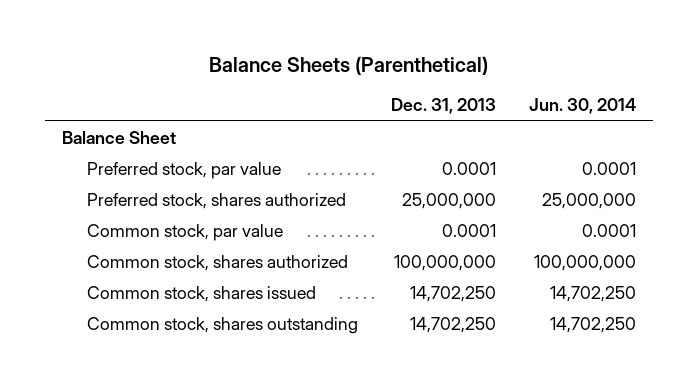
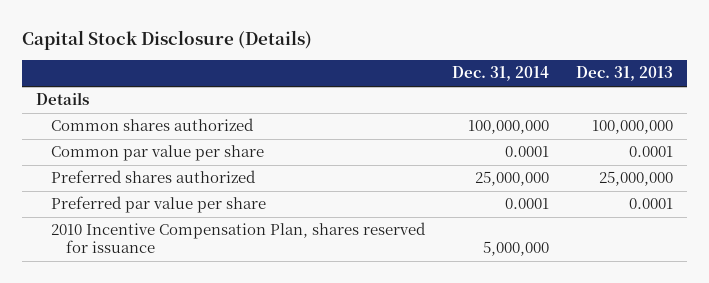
- Balance Sheets (Parenthetical)
+ Capital Stock Disclosure (Details)
- | Dec. 31, 2013 | Jun. 30, 2014
+ | Dec. 31, 2014 | Dec. 31, 2013
- Balance Sheet
- Preferred stock, par value | 0.0001 | 0.0001
- Preferred stock, shares authorized | 25,000,000 | 25,000,000
- Common stock, par value | 0.0001 | 0.0001
- Common stock, shares authorized | 100,000,000 | 100,000,000
- Common stock, shares issued | 14,702,250 | 14,702,250
- Common stock, shares outstanding | 14,702,250 | 14,702,250
+ Details
+ Common shares authorized | 100,000,000 | 100,000,000
+ Common par value per share | 0.0001 | 0.0001
+ Preferred shares authorized | 25,000,000 | 25,000,000
+ Preferred par value per share | 0.0001 | 0.0001
+ 2010 Incentive Compensation Plan, shares reserved for issuance | 5,000,000 |

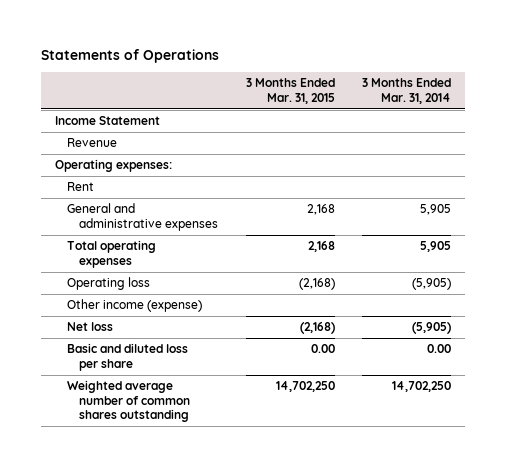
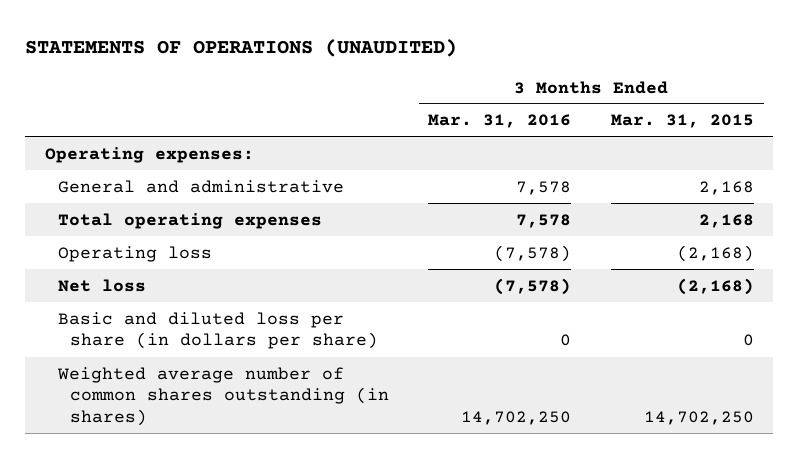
- Statements of Operations
+ STATEMENTS OF OPERATIONS (UNAUDITED)
- | 3 Months Ended Mar. 31, 2015 | 3 Months Ended Mar. 31, 2014
+ | 3 Months Ended Mar. 31, 2016 | 3 Months Ended Mar. 31, 2015
- Income Statement
- Revenue
- Rent
- General and administrative expenses | 2,168 | 5,905
+ General and administrative | 7,578 | 2,168
- Other income (expense)
- Basic and diluted loss per share | 0.00 | 0.00
- Weighted average number of common shares outstanding | 14,702,250 | 14,702,250
+ Basic and diluted loss per share (in dollars per share) | 0 | 0
+ Weighted average number of common shares outstanding (in shares) | 14,702,250 | 14,702,250

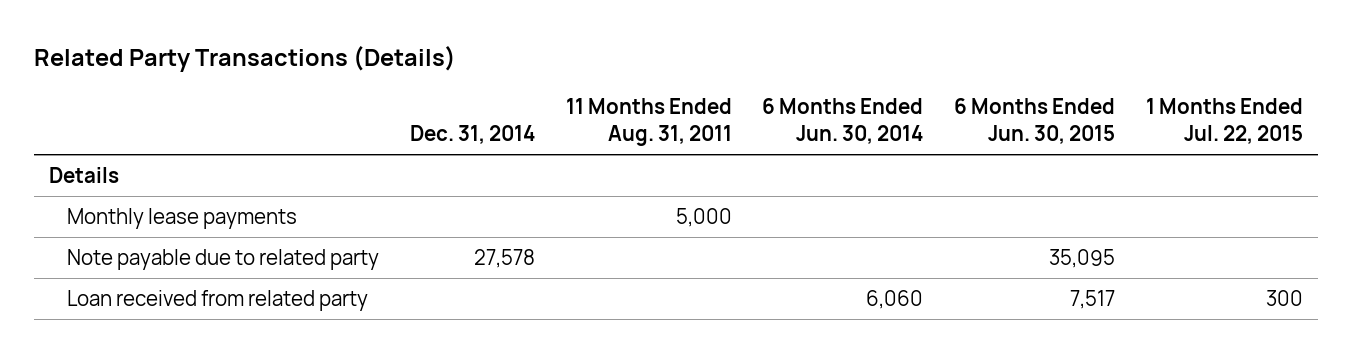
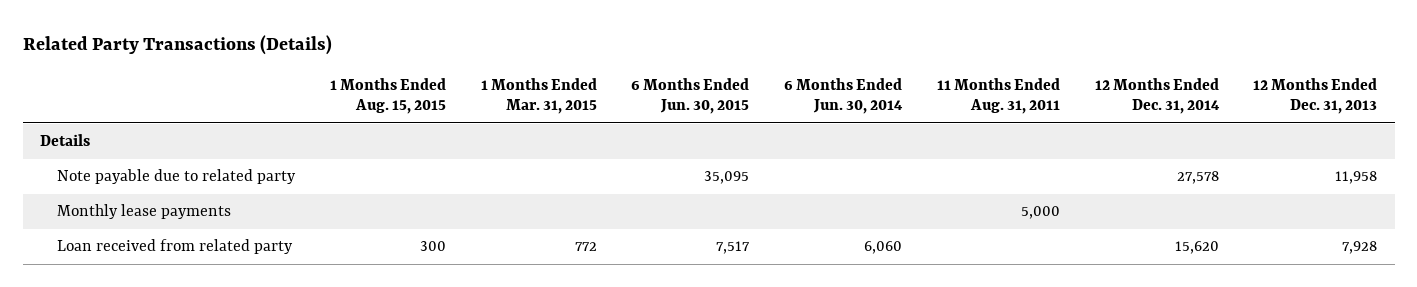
- | Dec. 31, 2014 | 11 Months Ended Aug. 31, 2011 | 6 Months Ended Jun. 30, 2014 | 6 Months Ended Jun. 30, 2015 | 1 Months Ended Jul. 22, 2015
+ | 1 Months Ended Aug. 15, 2015 | 1 Months Ended Mar. 31, 2015 | 6 Months Ended Jun. 30, 2015 | 6 Months Ended Jun. 30, 2014 | 11 Months Ended Aug. 31, 2011 | 12 Months Ended Dec. 31, 2014 | 12 Months Ended Dec. 31, 2013
moved down: Monthly lease payments | | | | | 5,000 | |

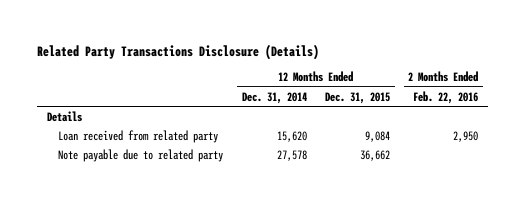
- Related Party Transactions (Details)
+ Related Party Transactions Disclosure (Details)
- | 1 Months Ended Aug. 15, 2015 | 1 Months Ended Mar. 31, 2015 | 6 Months Ended Jun. 30, 2015 | 6 Months Ended Jun. 30, 2014 | 11 Months Ended Aug. 31, 2011 | 12 Months Ended Dec. 31, 2014 | 12 Months Ended Dec. 31, 2013
+ | 12 Months Ended Dec. 31, 2014 | 12 Months Ended Dec. 31, 2015 | 2 Months Ended Feb. 22, 2016
- Monthly lease payments | | | | | 5,000 | |
moved down: Note payable due to related party | 27,578 | 36,662 |

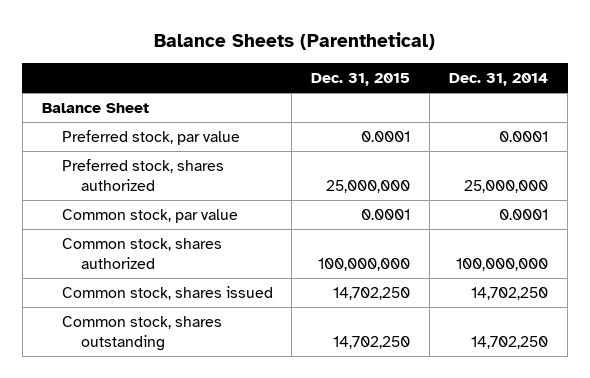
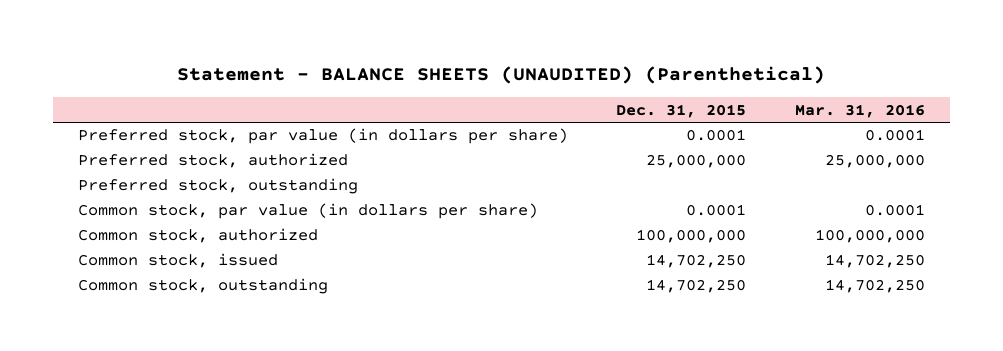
- Balance Sheets (Parenthetical)
+ Statement - BALANCE SHEETS (UNAUDITED) (Parenthetical)
- | Dec. 31, 2015 | Dec. 31, 2014
+ | Dec. 31, 2015 | Mar. 31, 2016
- Balance Sheet
- Preferred stock, par value | 0.0001 | 0.0001
- Preferred stock, shares authorized | 25,000,000 | 25,000,000
- Common stock, par value | 0.0001 | 0.0001
- Common stock, shares authorized | 100,000,000 | 100,000,000
- Common stock, shares issued | 14,702,250 | 14,702,250
- Common stock, shares outstanding | 14,702,250 | 14,702,250
+ Preferred stock, par value (in dollars per share) | 0.0001 | 0.0001
+ Preferred stock, authorized | 25,000,000 | 25,000,000
+ Preferred stock, outstanding
+ Common stock, par value (in dollars per share) | 0.0001 | 0.0001
+ Common stock, authorized | 100,000,000 | 100,000,000
+ Common stock, issued | 14,702,250 | 14,702,250
+ Common stock, outstanding | 14,702,250 | 14,702,250

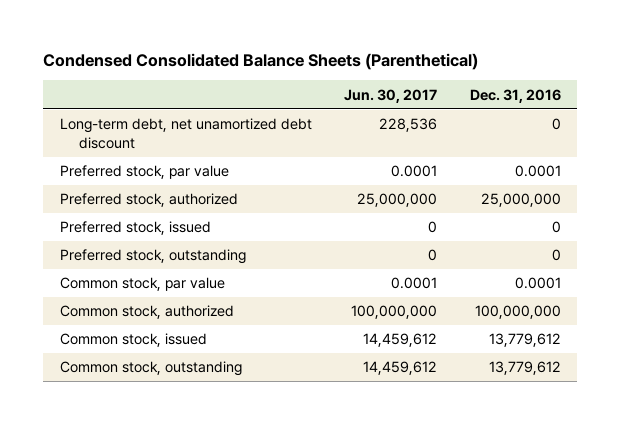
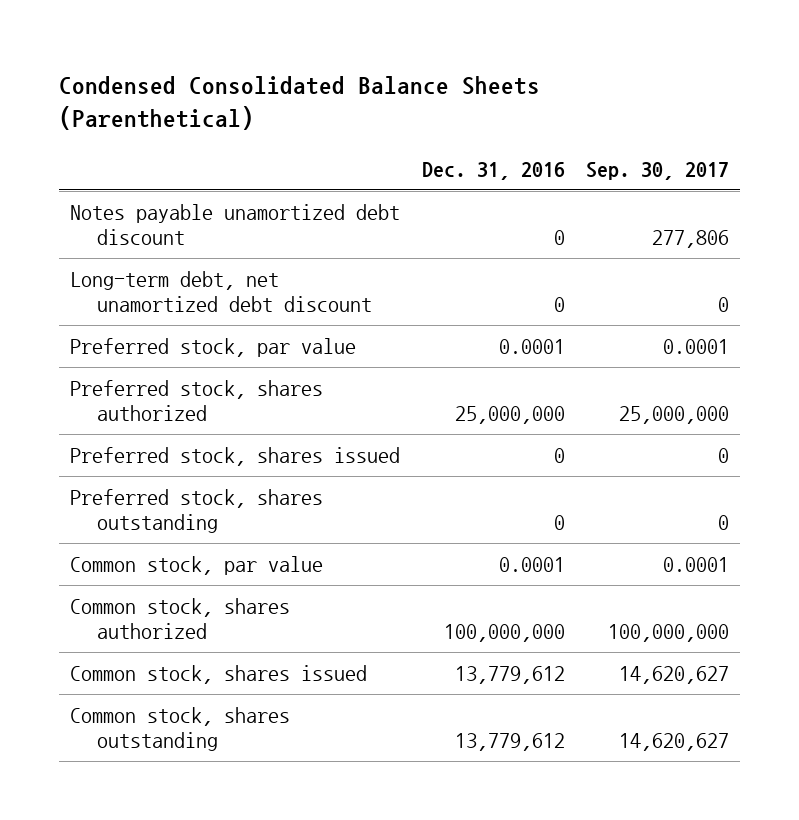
- | Jun. 30, 2017 | Dec. 31, 2016
+ | Dec. 31, 2016 | Sep. 30, 2017
+ Notes payable unamortized debt discount | 0 | 277,806
- Preferred stock, authorized | 25,000,000 | 25,000,000
- Preferred stock, issued | 0 | 0
- Preferred stock, outstanding | 0 | 0
+ Preferred stock, shares authorized | 25,000,000 | 25,000,000
+ Preferred stock, shares issued | 0 | 0
+ Preferred stock, shares outstanding | 0 | 0
- Common stock, authorized | 100,000,000 | 100,000,000
- Common stock, issued | 14,459,612 | 13,779,612
- Common stock, outstanding | 14,459,612 | 13,779,612
+ Common stock, shares authorized | 100,000,000 | 100,000,000
+ Common stock, shares issued | 13,779,612 | 14,620,627
+ Common stock, shares outstanding | 13,779,612 | 14,620,627

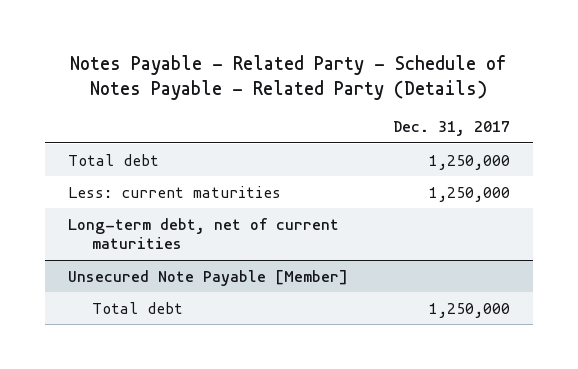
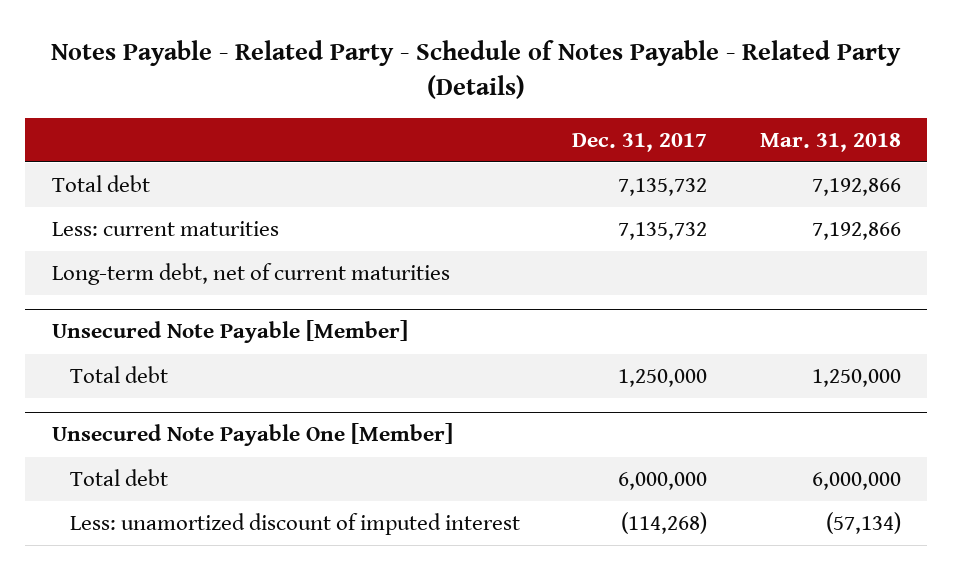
- | Dec. 31, 2017
+ | Dec. 31, 2017 | Mar. 31, 2018
- Total debt | 1,250,000
- Less: current maturities | 1,250,000
+ Total debt | 7,135,732 | 7,192,866
+ Less: current maturities | 7,135,732 | 7,192,866
+ Unsecured Note Payable One [Member]
+ Total debt | 6,000,000 | 6,000,000
+ Less: unamortized discount of imputed interest | (114,268) | (57,134)

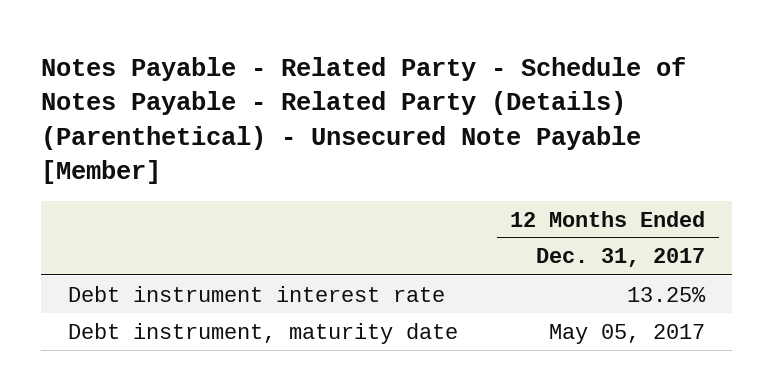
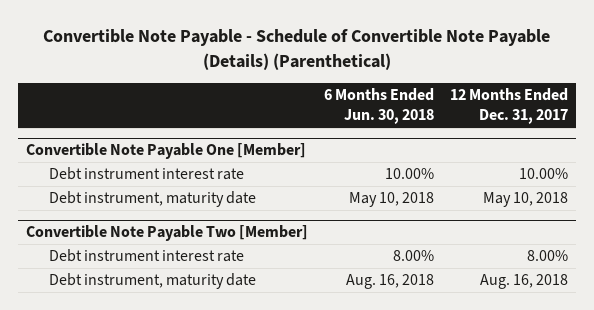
- Notes Payable - Related Party - Schedule of Notes Payable - Related Party (Details) (Parenthetical) - Unsecured Note Payable [Member]
+ Convertible Note Payable - Schedule of Convertible Note Payable (Details) (Parenthetical)
- | 12 Months Ended Dec. 31, 2017
+ | 6 Months Ended Jun. 30, 2018 | 12 Months Ended Dec. 31, 2017
- Debt instrument interest rate | 13.25%
- Debt instrument, maturity date | May 05, 2017
+ Convertible Note Payable One [Member]
+ Debt instrument interest rate | 10.00% | 10.00%
+ Debt instrument, maturity date | May 10, 2018 | May 10, 2018
+ Convertible Note Payable Two [Member]
+ Debt instrument interest rate | 8.00% | 8.00%
+ Debt instrument, maturity date | Aug. 16, 2018 | Aug. 16, 2018

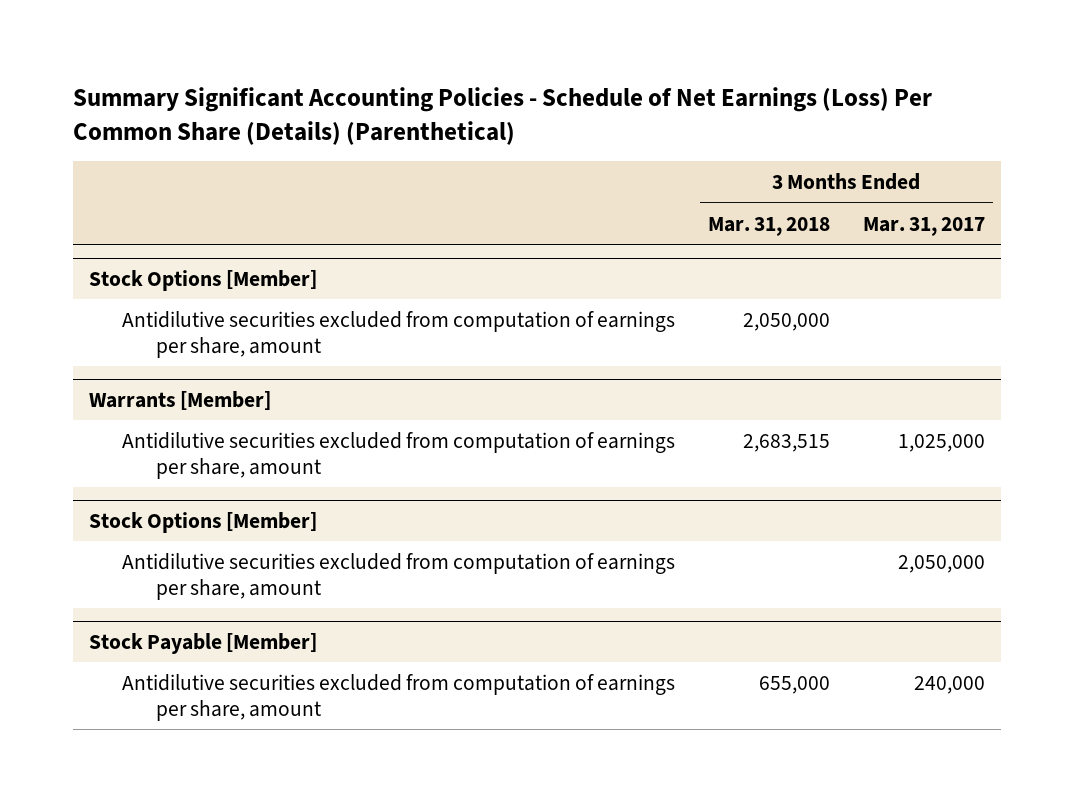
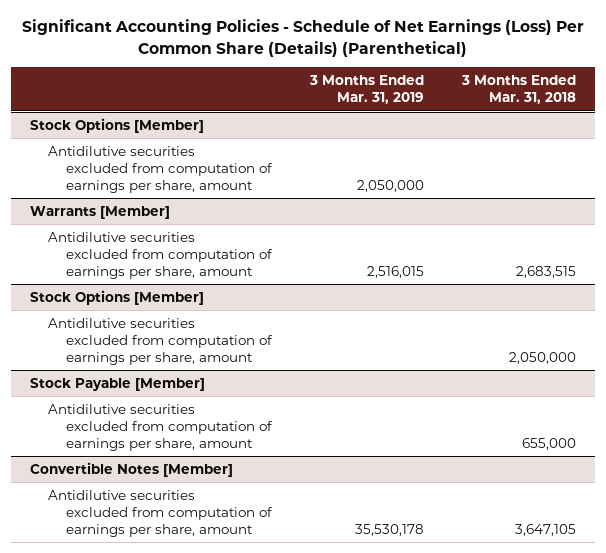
- Summary Significant Accounting Policies - Schedule of Net Earnings (Loss) Per Common Share (Details) (Parenthetical)
+ Significant Accounting Policies - Schedule of Net Earnings (Loss) Per Common Share (Details) (Parenthetical)
- | 3 Months Ended Mar. 31, 2018 | 3 Months Ended Mar. 31, 2017
+ | 3 Months Ended Mar. 31, 2019 | 3 Months Ended Mar. 31, 2018
@ Stock Options [Member]
moved up: Antidilutive securities excluded from computation of earnings per share, amount | 2,050,000 |
moved down: Antidilutive securities excluded from computation of earnings per share, amount | | 2,050,000
+ Convertible Notes [Member]
+ Antidilutive securities excluded from computation of earnings per share, amount | 35,530,178 | 3,647,105

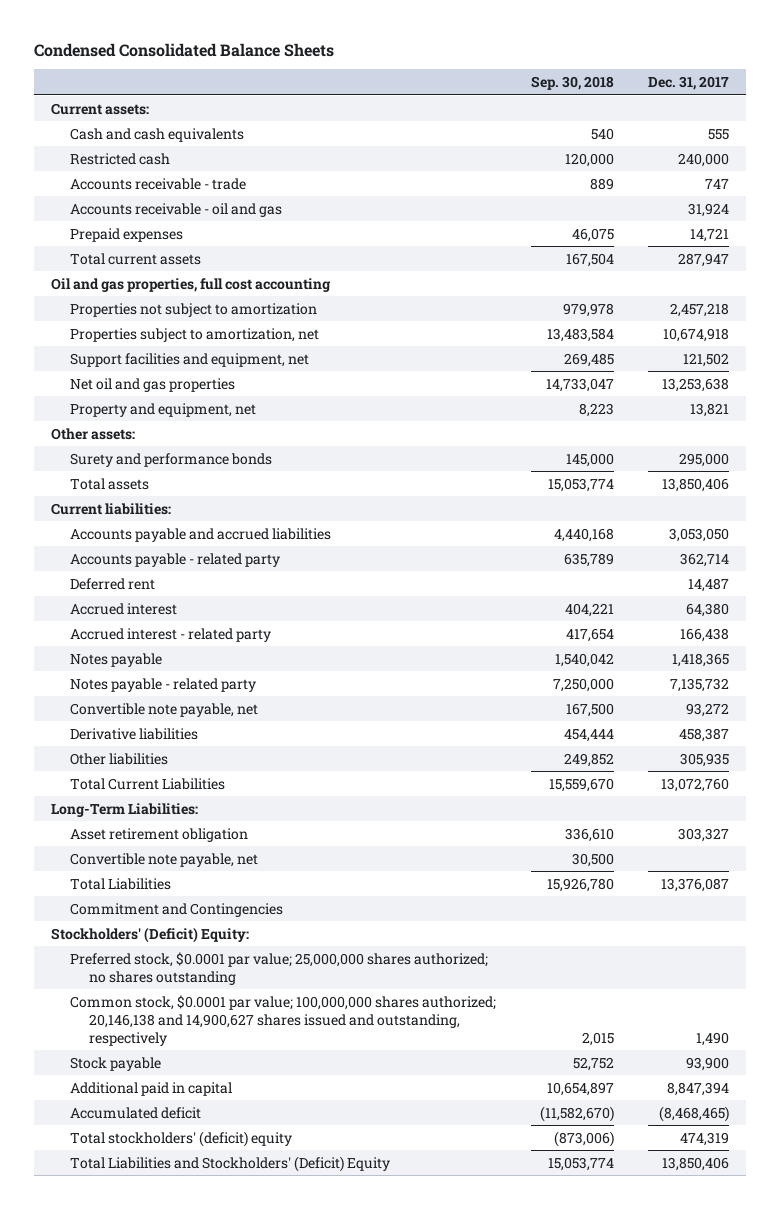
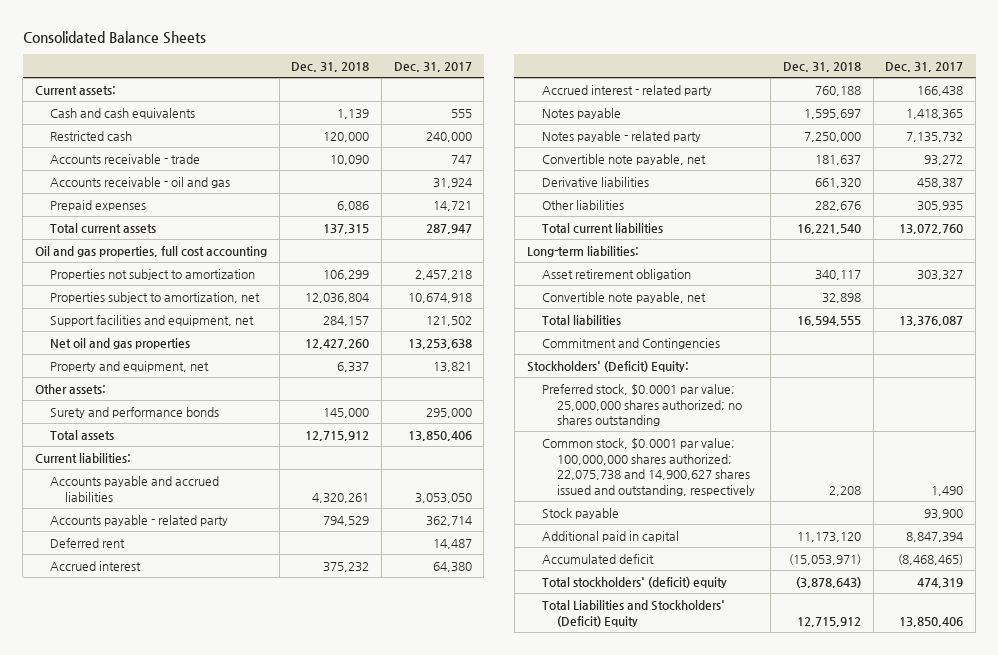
- Condensed Consolidated Balance Sheets
+ Consolidated Balance Sheets
- | Sep. 30, 2018 | Dec. 31, 2017
+ | Dec. 31, 2018 | Dec. 31, 2017
- Total Current Liabilities | 15,559,670 | 13,072,760
- Long-Term Liabilities:
+ Total current liabilities | 16,221,540 | 13,072,760
+ Long-term liabilities:
- Total Liabilities | 15,926,780 | 13,376,087
+ Total liabilities | 16,594,555 | 13,376,087
- Common stock, $0.0001 par value; 100,000,000 shares authorized; 20,146,138 and 14,900,627 shares issued and outstanding, respectively | 2,015 | 1,490
+ Common stock, $0.0001 par value; 100,000,000 shares authorized; 22,075,738 and 14,900,627 shares issued and outstanding, respectively | 2,208 | 1,490

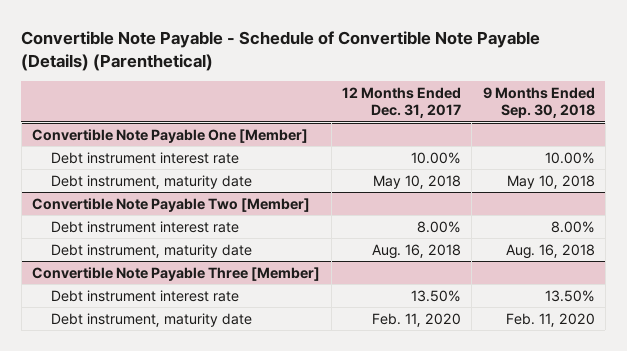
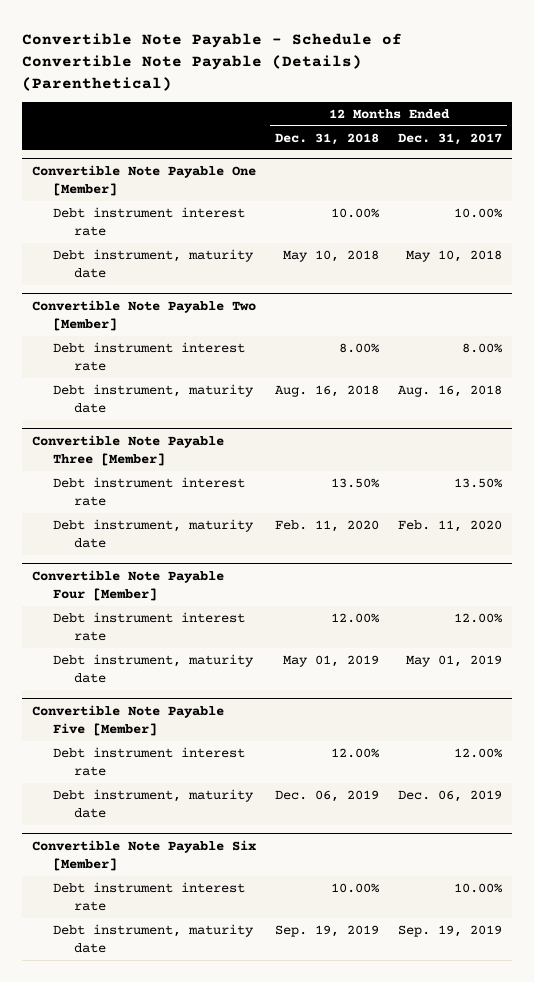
- | 12 Months Ended Dec. 31, 2017 | 9 Months Ended Sep. 30, 2018
+ | 12 Months Ended Dec. 31, 2018 | 12 Months Ended Dec. 31, 2017
+ Convertible Note Payable Four [Member]
+ Debt instrument interest rate | 12.00% | 12.00%
+ Debt instrument, maturity date | May 01, 2019 | May 01, 2019
+ Convertible Note Payable Five [Member]
+ Debt instrument interest rate | 12.00% | 12.00%
+ Debt instrument, maturity date | Dec. 06, 2019 | Dec. 06, 2019
+ Convertible Note Payable Six [Member]
+ Debt instrument interest rate | 10.00% | 10.00%
+ Debt instrument, maturity date | Sep. 19, 2019 | Sep. 19, 2019

